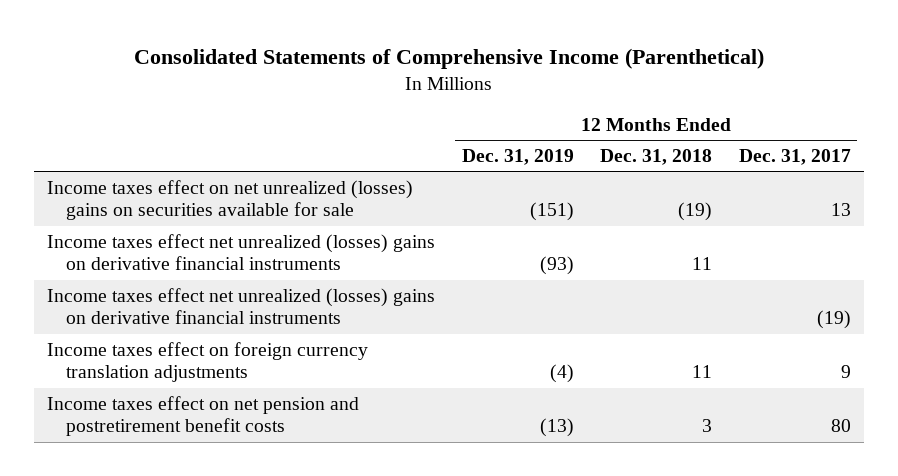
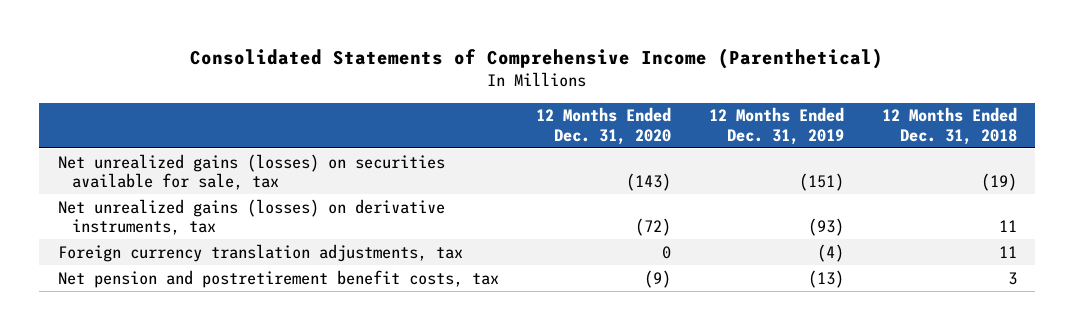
- | 12 Months Ended Dec. 31, 2019 | 12 Months Ended Dec. 31, 2018 | 12 Months Ended Dec. 31, 2017
+ | 12 Months Ended Dec. 31, 2020 | 12 Months Ended Dec. 31, 2019 | 12 Months Ended Dec. 31, 2018
- Income taxes effect on net unrealized (losses) gains on securities available for sale | (151) | (19) | 13
- Income taxes effect net unrealized (losses) gains on derivative financial instruments | (93) | 11 |
- Income taxes effect net unrealized (losses) gains on derivative financial instruments | | | (19)
- Income taxes effect on foreign currency translation adjustments | (4) | 11 | 9
- Income taxes effect on net pension and postretirement benefit costs | (13) | 3 | 80
+ Net unrealized gains (losses) on securities available for sale, tax | (143) | (151) | (19)
+ Net unrealized gains (losses) on derivative instruments, tax | (72) | (93) | 11
+ Foreign currency translation adjustments, tax | 0 | (4) | 11
+ Net pension and postretirement benefit costs, tax | (9) | (13) | 3

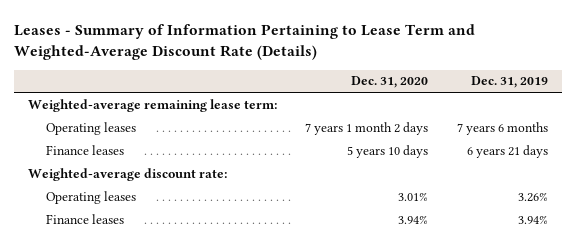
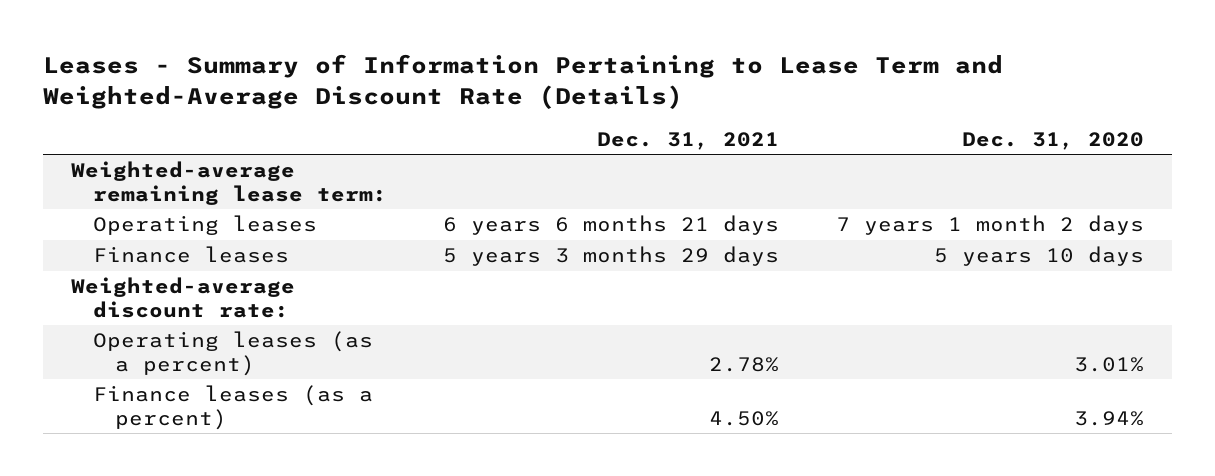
- | Dec. 31, 2020 | Dec. 31, 2019
+ | Dec. 31, 2021 | Dec. 31, 2020
- Operating leases | 3.01% | 3.26%
- Finance leases | 3.94% | 3.94%
+ Operating leases (as a percent) | 2.78% | 3.01%
+ Finance leases (as a percent) | 4.50% | 3.94%

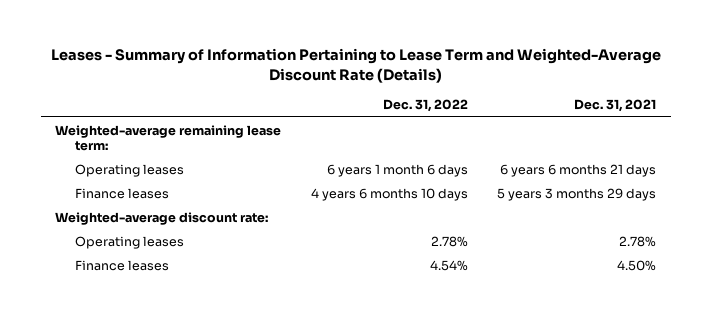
- | Dec. 31, 2021 | Dec. 31, 2020
+ | Dec. 31, 2022 | Dec. 31, 2021
- Operating leases (as a percent) | 2.78% | 3.01%
- Finance leases (as a percent) | 4.50% | 3.94%
+ Operating leases | 2.78% | 2.78%
+ Finance leases | 4.54% | 4.50%

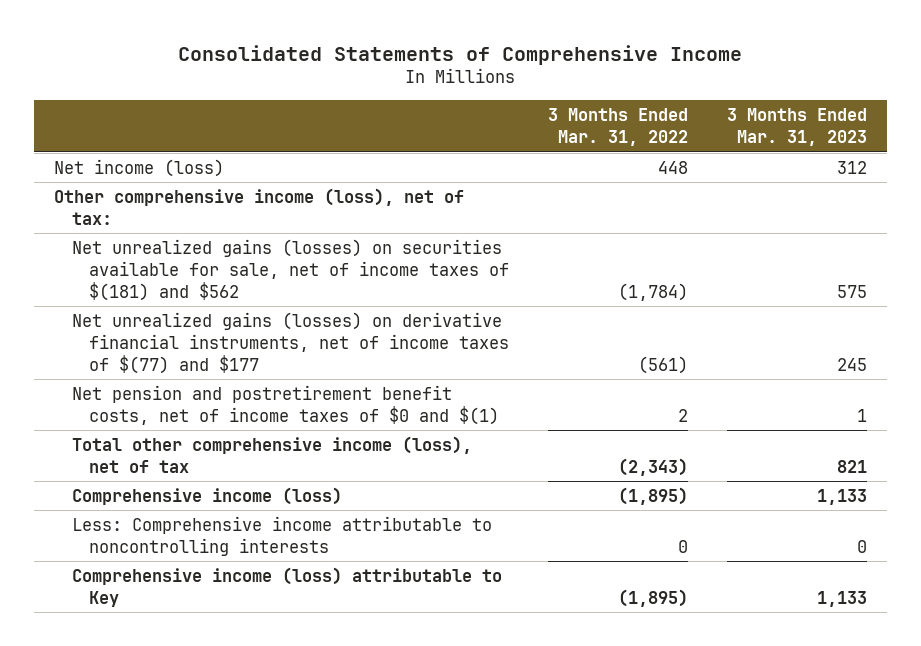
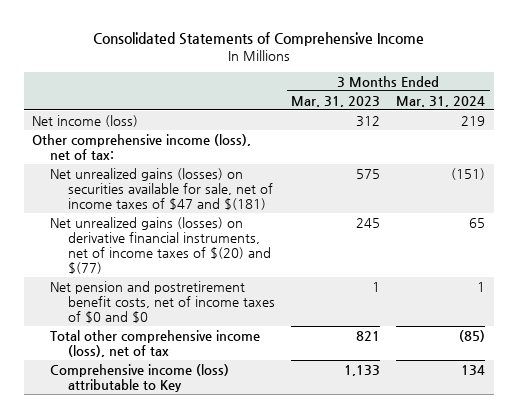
- | 3 Months Ended Mar. 31, 2022 | 3 Months Ended Mar. 31, 2023
+ | 3 Months Ended Mar. 31, 2023 | 3 Months Ended Mar. 31, 2024
- Net unrealized gains (losses) on securities available for sale, net of income taxes of $(181) and $562 | (1,784) | 575
- Net unrealized gains (losses) on derivative financial instruments, net of income taxes of $(77) and $177 | (561) | 245
- Net pension and postretirement benefit costs, net of income taxes of $0 and $(1) | 2 | 1
+ Net unrealized gains (losses) on securities available for sale, net of income taxes of $47 and $(181) | 575 | (151)
+ Net unrealized gains (losses) on derivative financial instruments, net of income taxes of $(20) and $(77) | 245 | 65
+ Net pension and postretirement benefit costs, net of income taxes of $0 and $0 | 1 | 1
- Comprehensive income (loss) | (1,895) | 1,133
- Less: Comprehensive income attributable to noncontrolling interests | 0 | 0

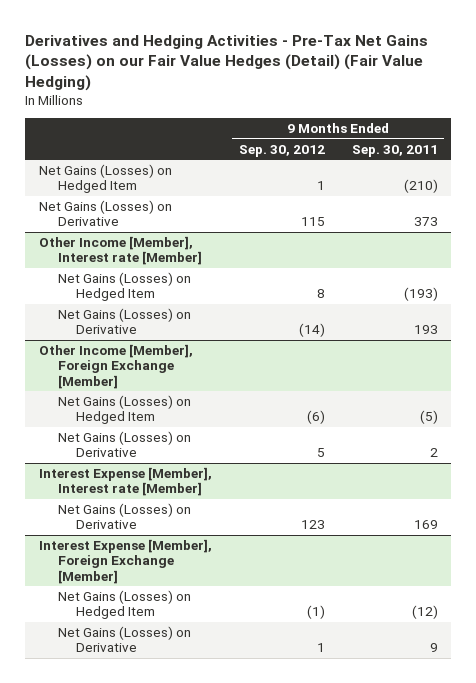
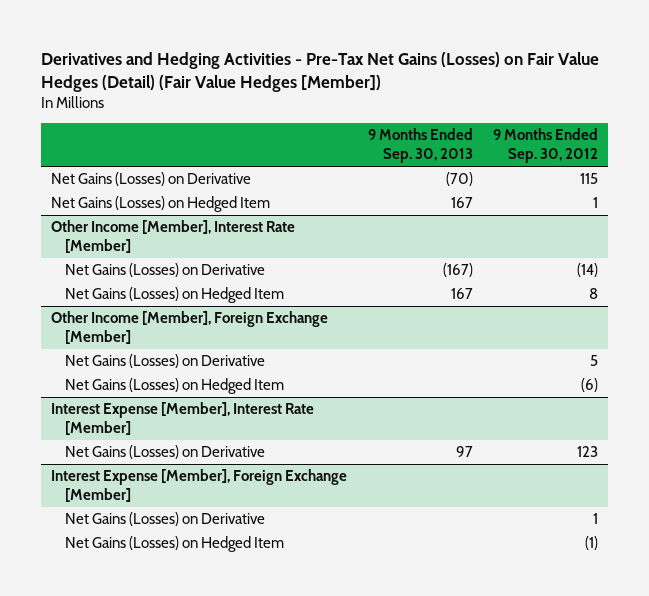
- Derivatives and Hedging Activities - Pre-Tax Net Gains (Losses) on our Fair Value Hedges (Detail) (Fair Value Hedging)
+ Derivatives and Hedging Activities - Pre-Tax Net Gains (Losses) on Fair Value Hedges (Detail) (Fair Value Hedges [Member])
- | 9 Months Ended Sep. 30, 2012 | 9 Months Ended Sep. 30, 2011
+ | 9 Months Ended Sep. 30, 2013 | 9 Months Ended Sep. 30, 2012
- Other Income [Member], Interest rate [Member]
- Net Gains (Losses) on Hedged Item | 8 | (193)
moved down: Net Gains (Losses) on Hedged Item | 167 | 1
+ Other Income [Member], Interest Rate [Member]
+ Net Gains (Losses) on Hedged Item | 167 | 8
- Interest Expense [Member], Interest rate [Member]
@ Other Income [Member], Foreign Exchange [Member]
moved down: Net Gains (Losses) on Hedged Item | | (6)
+ Interest Expense [Member], Interest Rate [Member]
@ Interest Expense [Member], Foreign Exchange [Member]
moved down: Net Gains (Losses) on Hedged Item | | (1)

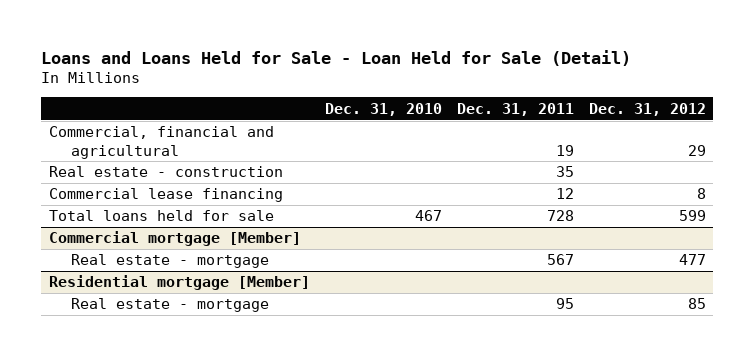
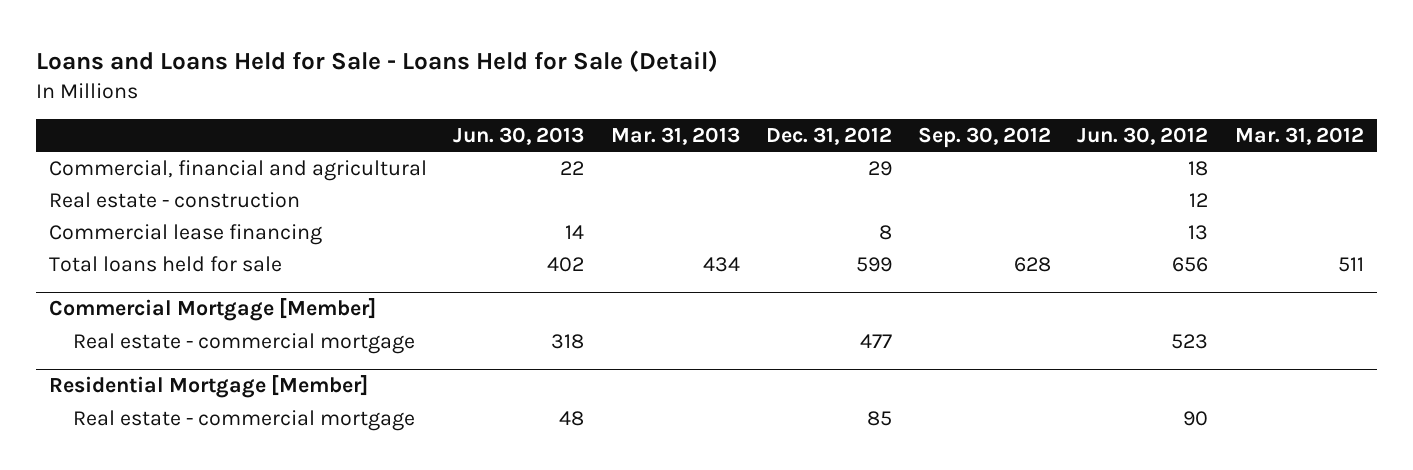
- Loans and Loans Held for Sale - Loan Held for Sale (Detail)
+ Loans and Loans Held for Sale - Loans Held for Sale (Detail)
- | Dec. 31, 2010 | Dec. 31, 2011 | Dec. 31, 2012
+ | Jun. 30, 2013 | Mar. 31, 2013 | Dec. 31, 2012 | Sep. 30, 2012 | Jun. 30, 2012 | Mar. 31, 2012
- Commercial mortgage [Member]
- Real estate - mortgage | | 567 | 477
- Residential mortgage [Member]
- Real estate - mortgage | | 95 | 85
+ Commercial Mortgage [Member]
+ Real estate - commercial mortgage | 318 | | 477 | | 523 |
+ Residential Mortgage [Member]
+ Real estate - commercial mortgage | 48 | | 85 | | 90 |

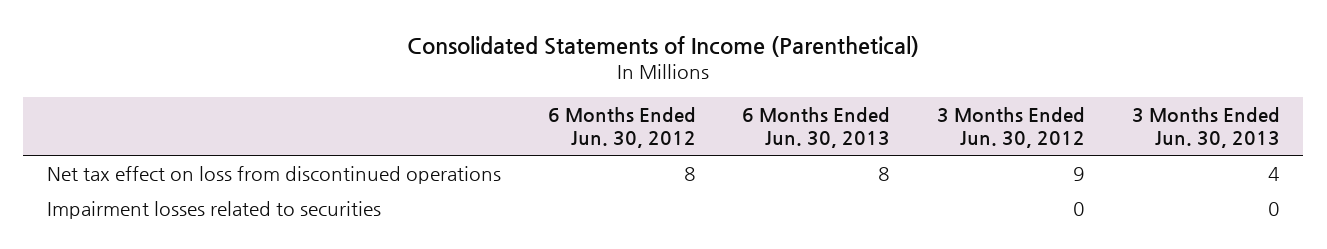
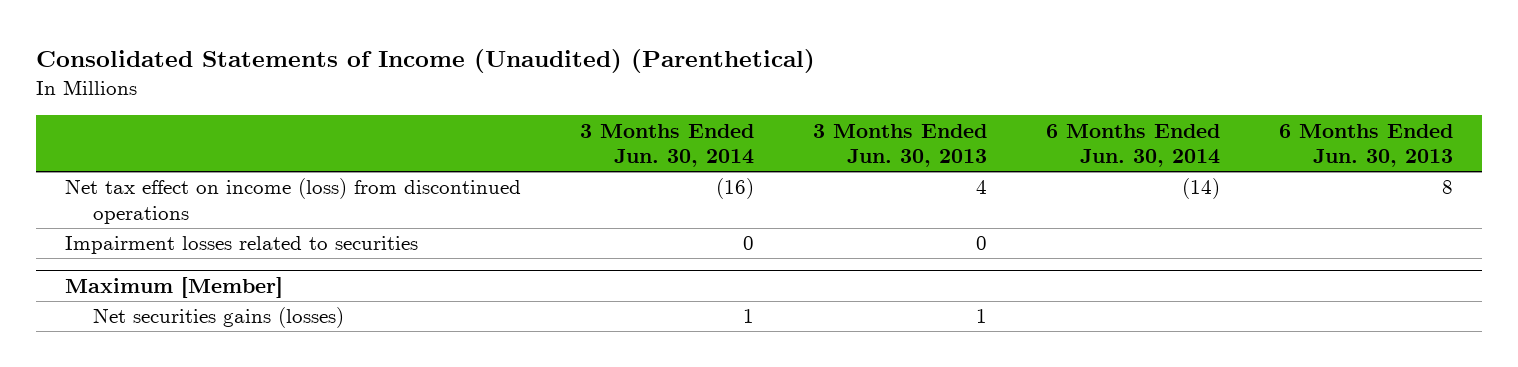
- Consolidated Statements of Income (Parenthetical)
+ Consolidated Statements of Income (Unaudited) (Parenthetical)
- | 6 Months Ended Jun. 30, 2012 | 6 Months Ended Jun. 30, 2013 | 3 Months Ended Jun. 30, 2012 | 3 Months Ended Jun. 30, 2013
+ | 3 Months Ended Jun. 30, 2014 | 3 Months Ended Jun. 30, 2013 | 6 Months Ended Jun. 30, 2014 | 6 Months Ended Jun. 30, 2013
- Net tax effect on loss from discontinued operations | 8 | 8 | 9 | 4
+ Net tax effect on income (loss) from discontinued operations | (16) | 4 | (14) | 8
+ Maximum [Member]
+ Net securities gains (losses) | 1 | 1 | |

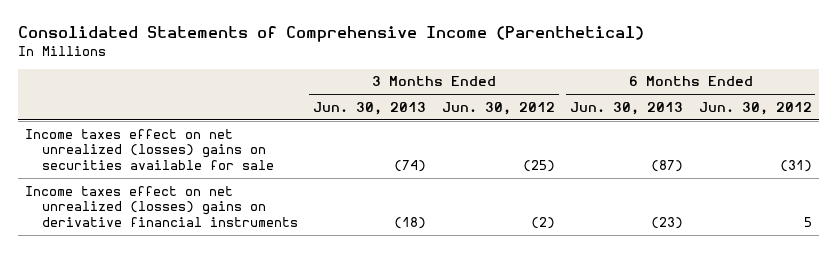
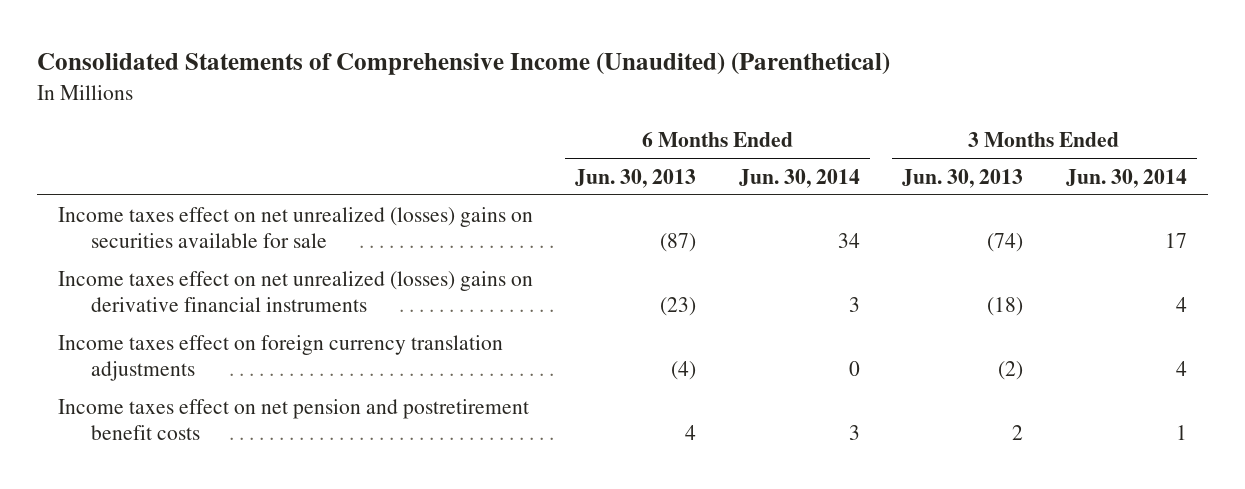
- Consolidated Statements of Comprehensive Income (Parenthetical)
+ Consolidated Statements of Comprehensive Income (Unaudited) (Parenthetical)
- | 3 Months Ended Jun. 30, 2013 | 3 Months Ended Jun. 30, 2012 | 6 Months Ended Jun. 30, 2013 | 6 Months Ended Jun. 30, 2012
+ | 6 Months Ended Jun. 30, 2013 | 6 Months Ended Jun. 30, 2014 | 3 Months Ended Jun. 30, 2013 | 3 Months Ended Jun. 30, 2014
+ Income taxes effect on foreign currency translation adjustments | (4) | 0 | (2) | 4
+ Income taxes effect on net pension and postretirement benefit costs | 4 | 3 | 2 | 1

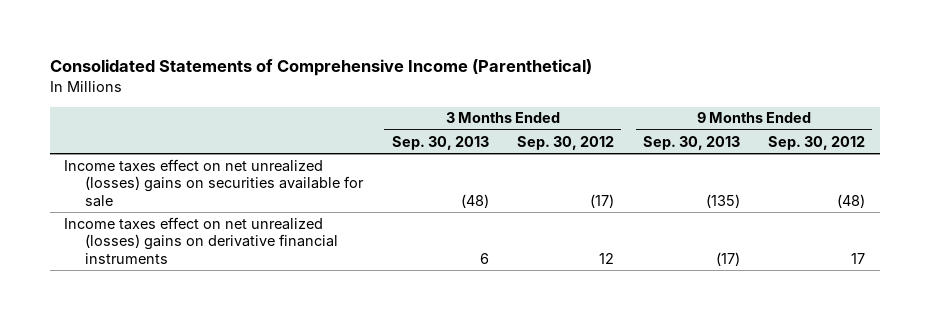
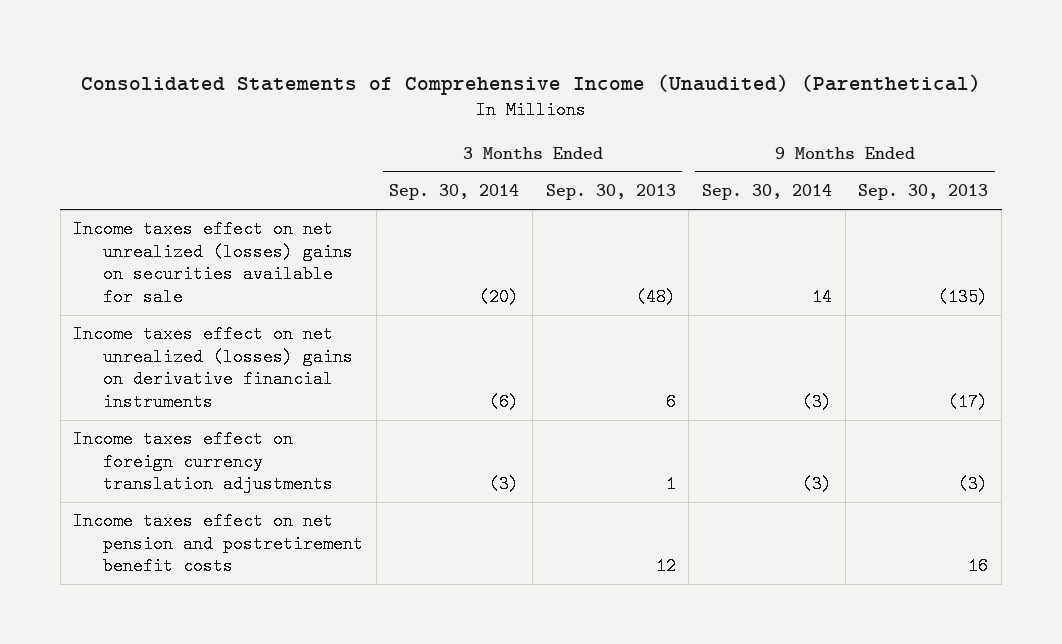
- Consolidated Statements of Comprehensive Income (Parenthetical)
+ Consolidated Statements of Comprehensive Income (Unaudited) (Parenthetical)
- | 3 Months Ended Sep. 30, 2013 | 3 Months Ended Sep. 30, 2012 | 9 Months Ended Sep. 30, 2013 | 9 Months Ended Sep. 30, 2012
+ | 3 Months Ended Sep. 30, 2014 | 3 Months Ended Sep. 30, 2013 | 9 Months Ended Sep. 30, 2014 | 9 Months Ended Sep. 30, 2013
+ Income taxes effect on foreign currency translation adjustments | (3) | 1 | (3) | (3)
+ Income taxes effect on net pension and postretirement benefit costs | | 12 | | 16

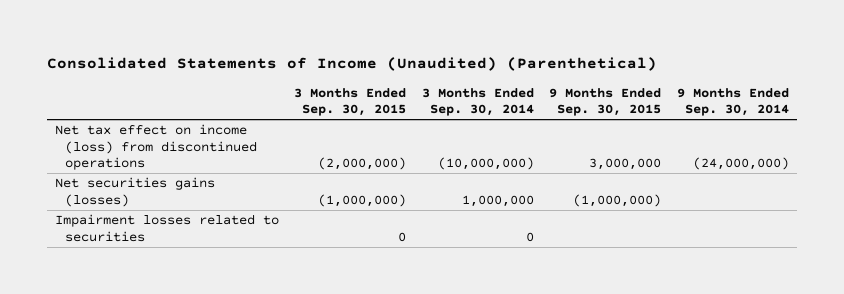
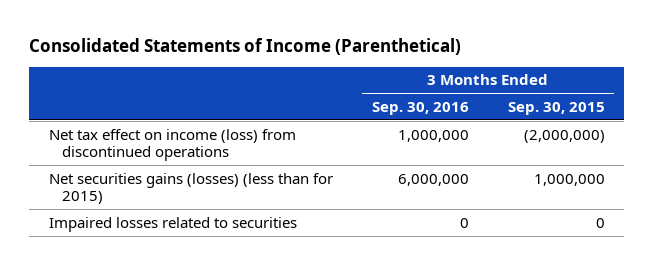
- Consolidated Statements of Income (Unaudited) (Parenthetical)
+ Consolidated Statements of Income (Parenthetical)
- | 3 Months Ended Sep. 30, 2015 | 3 Months Ended Sep. 30, 2014 | 9 Months Ended Sep. 30, 2015 | 9 Months Ended Sep. 30, 2014
+ | 3 Months Ended Sep. 30, 2016 | 3 Months Ended Sep. 30, 2015
- Net securities gains (losses) | (1,000,000) | 1,000,000 | (1,000,000) |
- Impairment losses related to securities | 0 | 0 | |
+ Net securities gains (losses) (less than for 2015) | 6,000,000 | 1,000,000
+ Impaired losses related to securities | 0 | 0

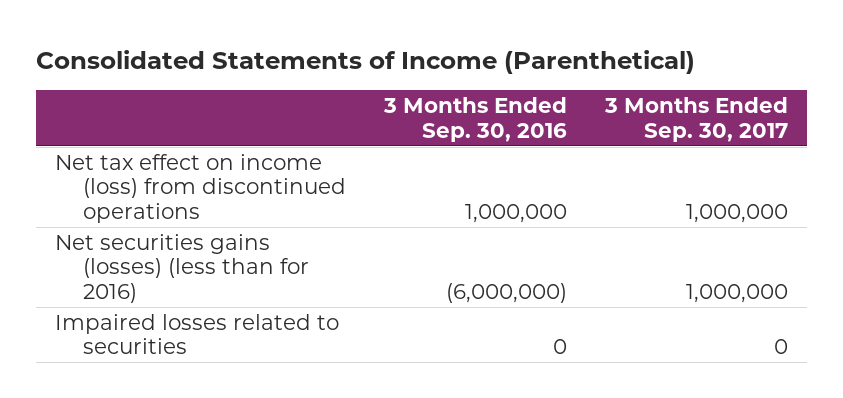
- | 3 Months Ended Sep. 30, 2016 | 3 Months Ended Sep. 30, 2015
+ | 3 Months Ended Sep. 30, 2016 | 3 Months Ended Sep. 30, 2017
- Net securities gains (losses) (less than for 2015) | 6,000,000 | 1,000,000
+ Net securities gains (losses) (less than for 2016) | (6,000,000) | 1,000,000

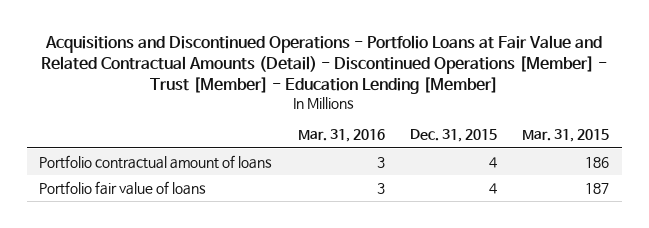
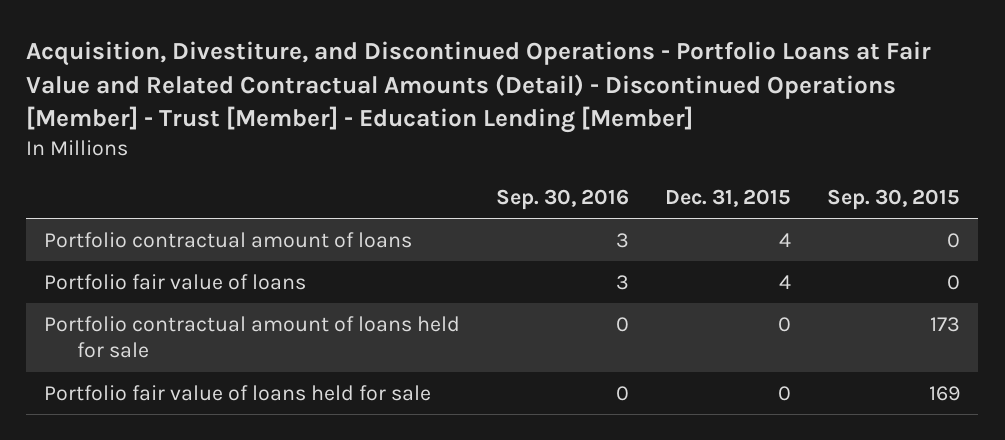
- Acquisitions and Discontinued Operations - Portfolio Loans at Fair Value and Related Contractual Amounts (Detail) - Discontinued Operations [Member] - Trust [Member] - Education Lending [Member]
+ Acquisition, Divestiture, and Discontinued Operations - Portfolio Loans at Fair Value and Related Contractual Amounts (Detail) - Discontinued Operations [Member] - Trust [Member] - Education Lending [Member]
- | Mar. 31, 2016 | Dec. 31, 2015 | Mar. 31, 2015
+ | Sep. 30, 2016 | Dec. 31, 2015 | Sep. 30, 2015
+ Portfolio contractual amount of loans held for sale | 0 | 0 | 173
+ Portfolio fair value of loans held for sale | 0 | 0 | 169

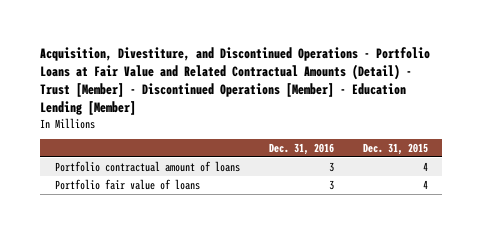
- Acquisition, Divestiture, and Discontinued Operations - Portfolio Loans at Fair Value and Related Contractual Amounts (Detail) - Discontinued Operations [Member] - Trust [Member] - Education Lending [Member]
+ Acquisition, Divestiture, and Discontinued Operations - Portfolio Loans at Fair Value and Related Contractual Amounts (Detail) - Trust [Member] - Discontinued Operations [Member] - Education Lending [Member]
- | Sep. 30, 2016 | Dec. 31, 2015 | Sep. 30, 2015
+ | Dec. 31, 2016 | Dec. 31, 2015
- Portfolio contractual amount of loans held for sale | 0 | 0 | 173
- Portfolio fair value of loans held for sale | 0 | 0 | 169

